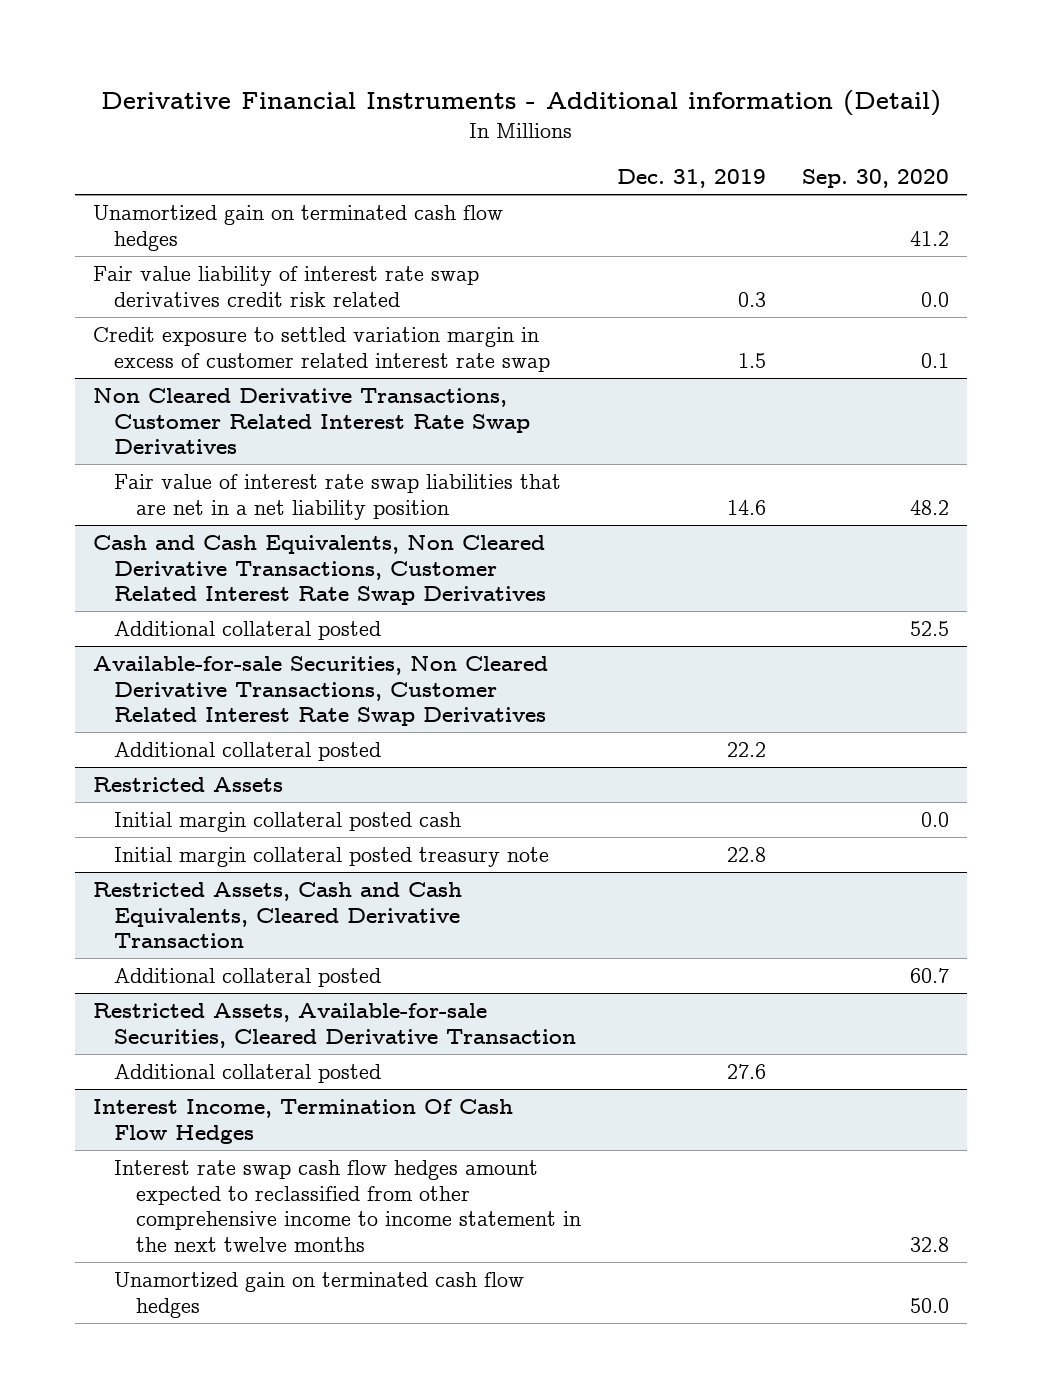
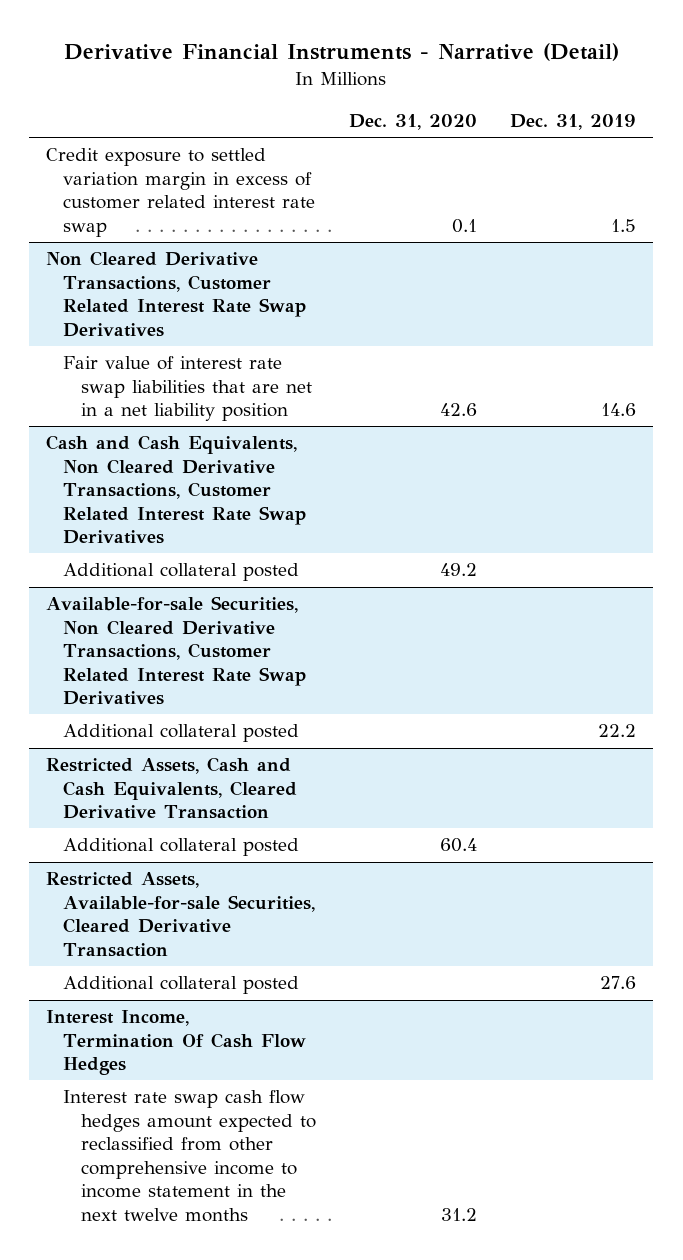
- Derivative Financial Instruments - Additional information (Detail)
+ Derivative Financial Instruments - Narrative (Detail)
- | Dec. 31, 2019 | Sep. 30, 2020
+ | Dec. 31, 2020 | Dec. 31, 2019
- Unamortized gain on terminated cash flow hedges | | 41.2
- Fair value liability of interest rate swap derivatives credit risk related | 0.3 | 0.0
- Restricted Assets
- Initial margin collateral posted cash | | 0.0
- Initial margin collateral posted treasury note | 22.8 |
@ Interest Income, Termination Of Cash Flow Hedges
- Unamortized gain on terminated cash flow hedges | | 50.0

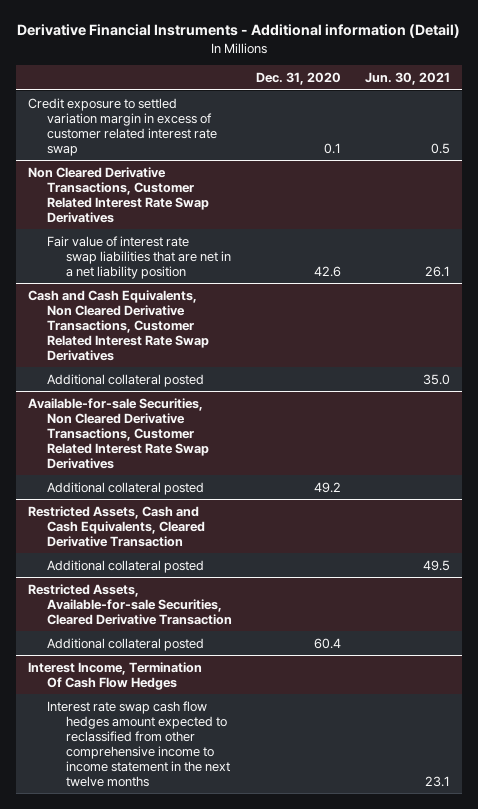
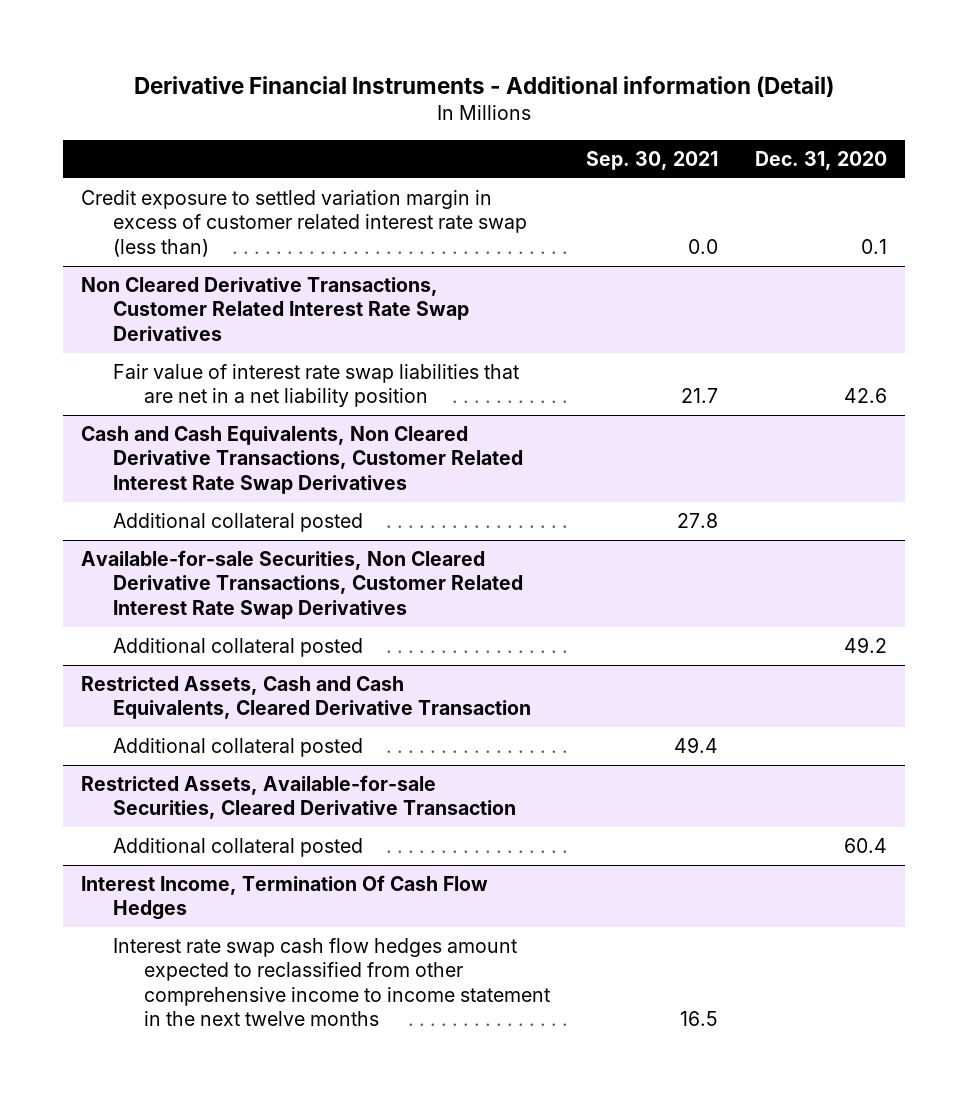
- | Dec. 31, 2020 | Jun. 30, 2021
+ | Sep. 30, 2021 | Dec. 31, 2020
- Credit exposure to settled variation margin in excess of customer related interest rate swap | 0.1 | 0.5
+ Credit exposure to settled variation margin in excess of customer related interest rate swap (less than) | 0.0 | 0.1

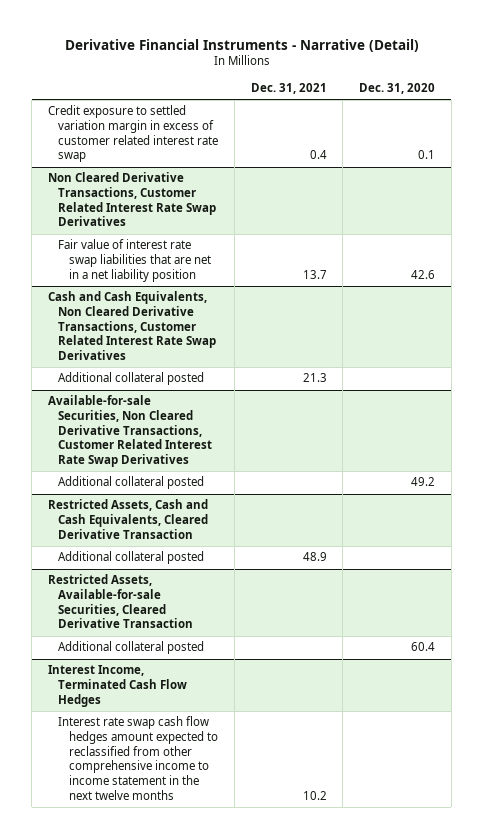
- Derivative Financial Instruments - Additional information (Detail)
+ Derivative Financial Instruments - Narrative (Detail)
- | Sep. 30, 2021 | Dec. 31, 2020
+ | Dec. 31, 2021 | Dec. 31, 2020
- Credit exposure to settled variation margin in excess of customer related interest rate swap (less than) | 0.0 | 0.1
+ Credit exposure to settled variation margin in excess of customer related interest rate swap | 0.4 | 0.1
- Interest Income, Termination Of Cash Flow Hedges
+ Interest Income, Terminated Cash Flow Hedges

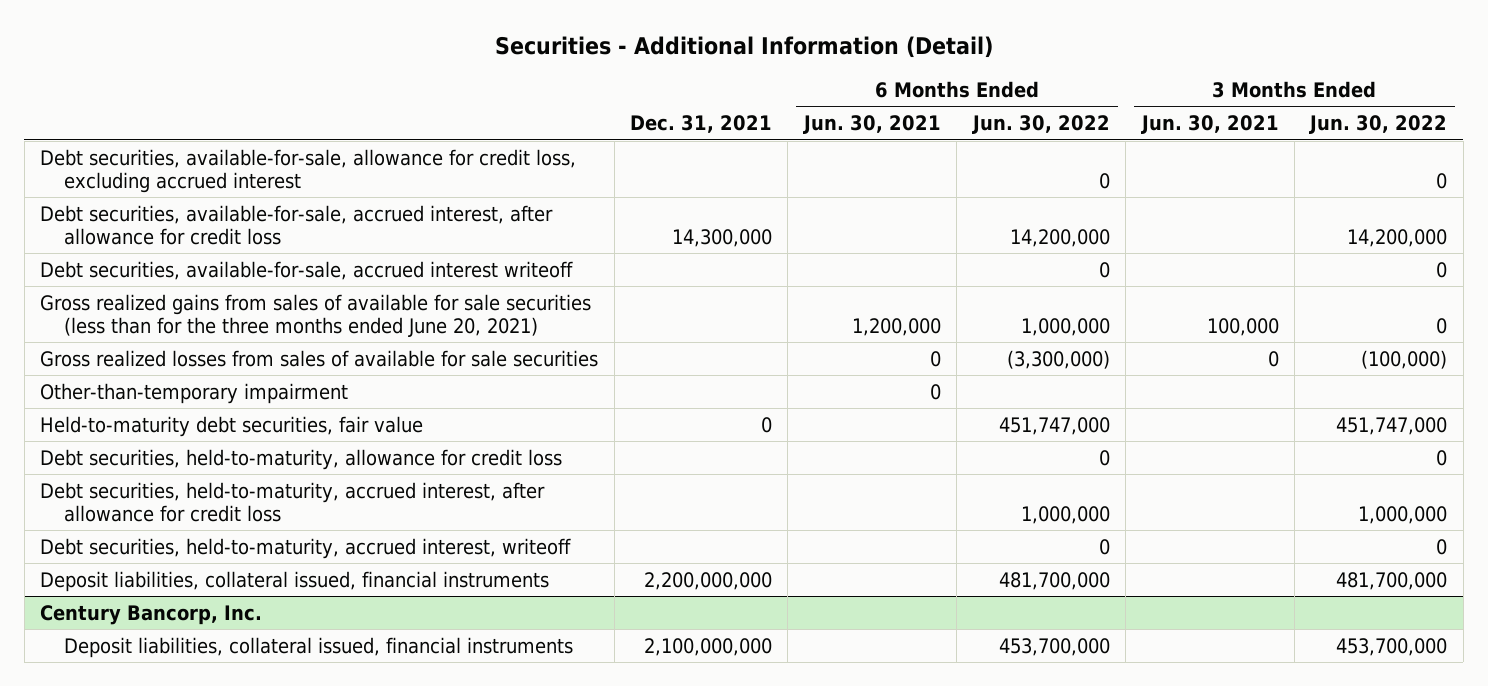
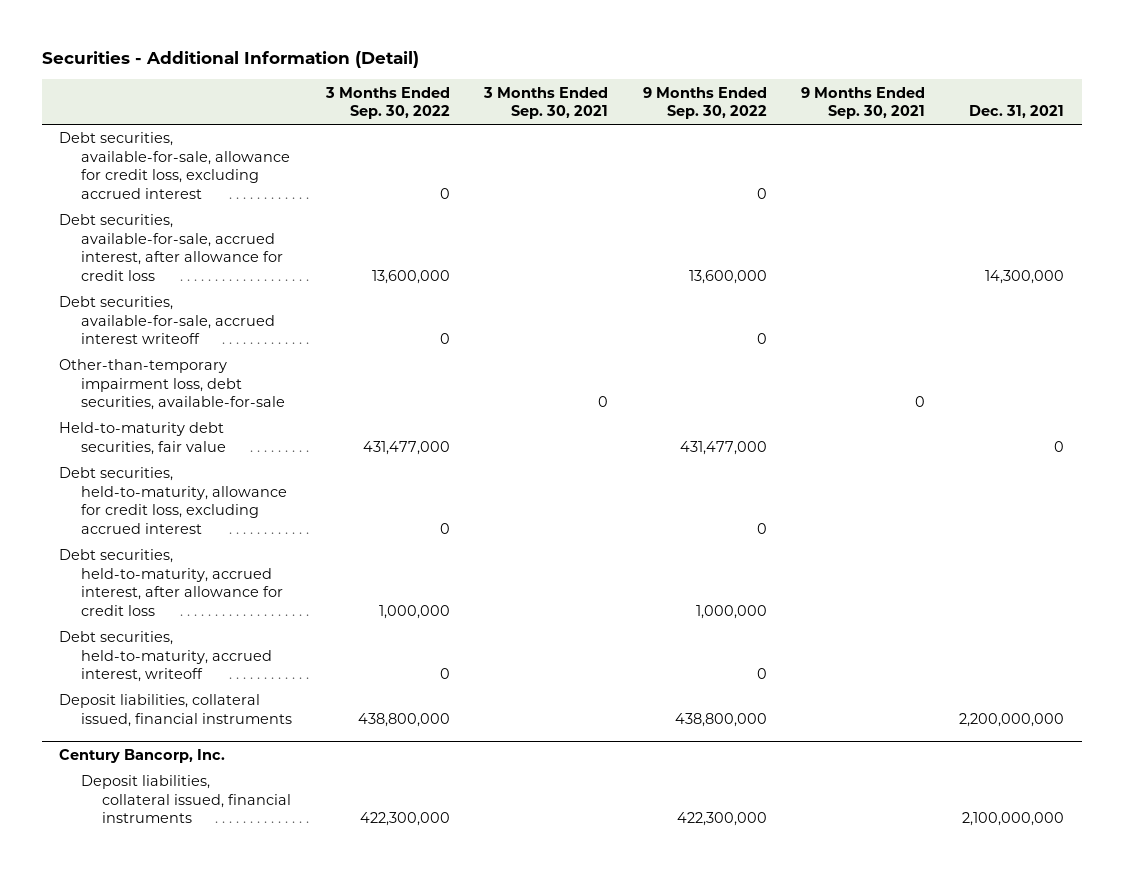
- | Dec. 31, 2021 | 6 Months Ended Jun. 30, 2021 | 6 Months Ended Jun. 30, 2022 | 3 Months Ended Jun. 30, 2021 | 3 Months Ended Jun. 30, 2022
+ | 3 Months Ended Sep. 30, 2022 | 3 Months Ended Sep. 30, 2021 | 9 Months Ended Sep. 30, 2022 | 9 Months Ended Sep. 30, 2021 | Dec. 31, 2021
- Gross realized gains from sales of available for sale securities (less than for the three months ended June 20, 2021) | | 1,200,000 | 1,000,000 | 100,000 | 0
- Gross realized losses from sales of available for sale securities | | 0 | (3,300,000) | 0 | (100,000)
- Other-than-temporary impairment | | 0 | | |
+ Other-than-temporary impairment loss, debt securities, available-for-sale | | 0 | | 0 |
- Debt securities, held-to-maturity, allowance for credit loss | | | 0 | | 0
+ Debt securities, held-to-maturity, allowance for credit loss, excluding accrued interest | 0 | | 0 | |

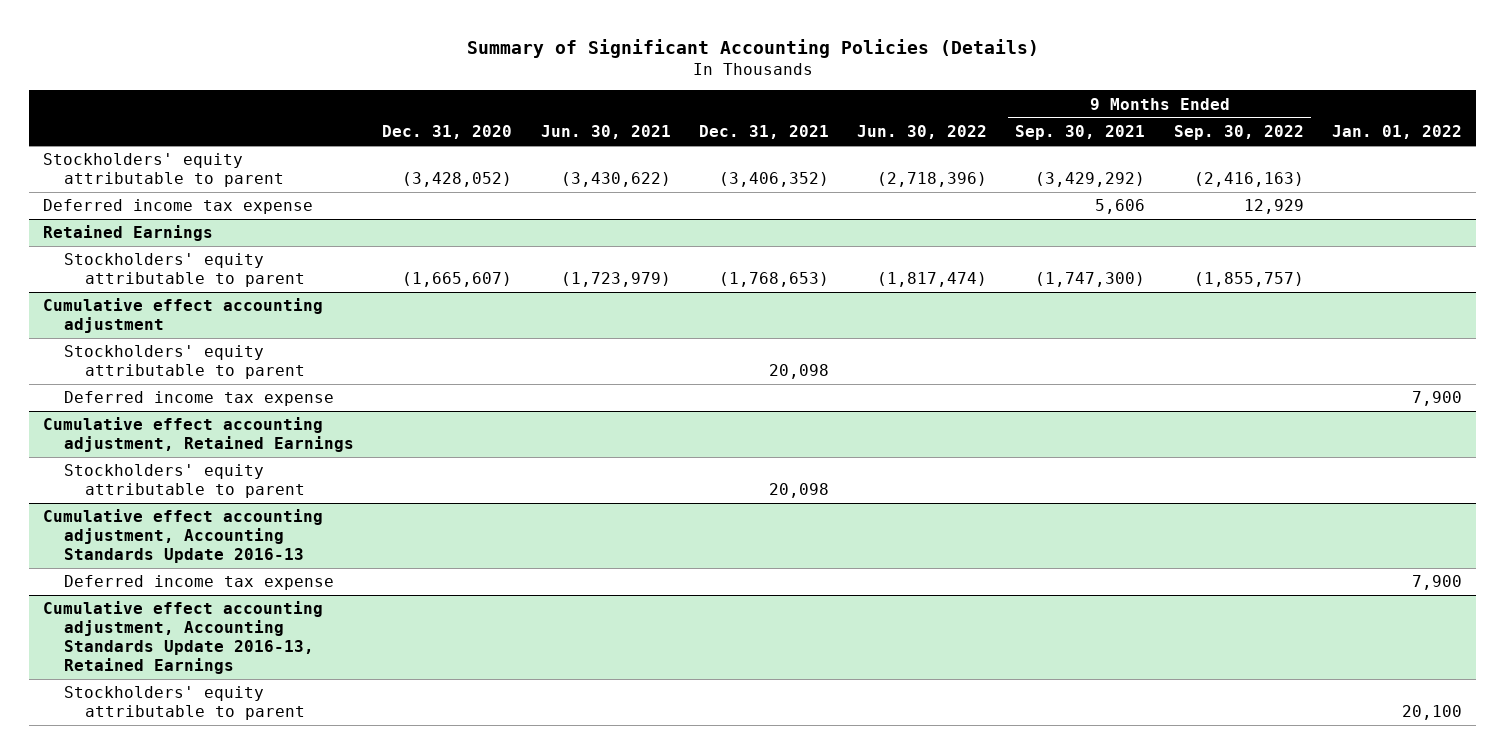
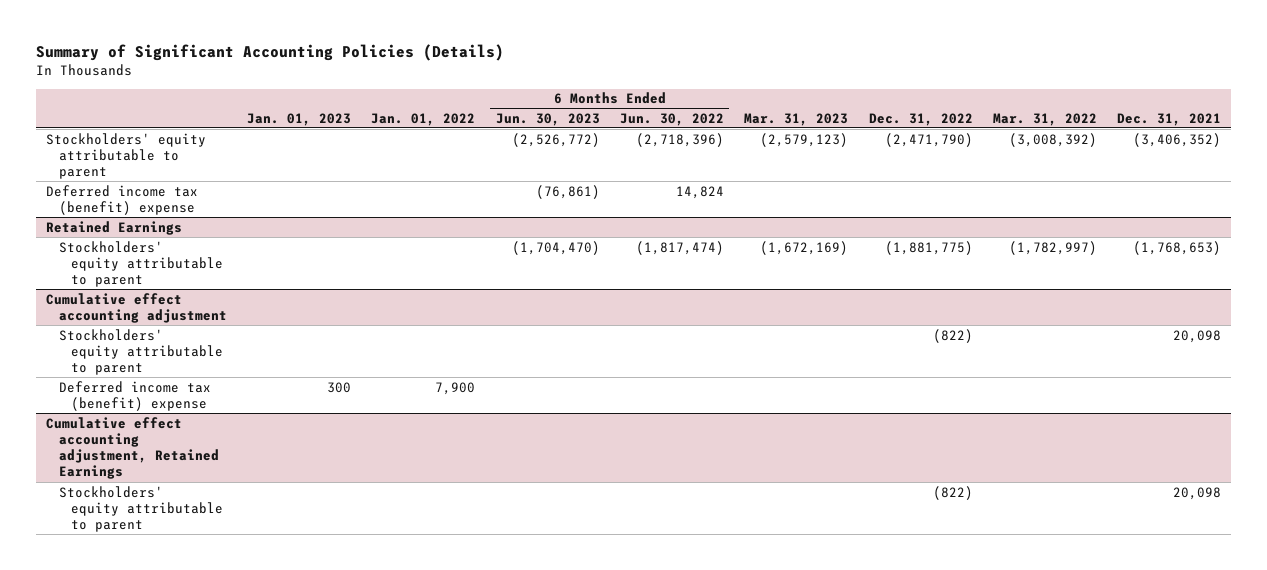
- | Dec. 31, 2020 | Jun. 30, 2021 | Dec. 31, 2021 | Jun. 30, 2022 | 9 Months Ended Sep. 30, 2021 | 9 Months Ended Sep. 30, 2022 | Jan. 01, 2022
+ | Jan. 01, 2023 | Jan. 01, 2022 | 6 Months Ended Jun. 30, 2023 | 6 Months Ended Jun. 30, 2022 | Mar. 31, 2023 | Dec. 31, 2022 | Mar. 31, 2022 | Dec. 31, 2021
- Deferred income tax expense | | | | | 5,606 | 12,929 |
+ Deferred income tax (benefit) expense | | | (76,861) | 14,824 | | | |
@ Cumulative effect accounting adjustment
- Deferred income tax expense | | | | | | | 7,900
+ Deferred income tax (benefit) expense | 300 | 7,900 | | | | | |
- Cumulative effect accounting adjustment, Accounting Standards Update 2016-13
- Deferred income tax expense | | | | | | | 7,900
- Cumulative effect accounting adjustment, Accounting Standards Update 2016-13, Retained Earnings
- Stockholders' equity attributable to parent | | | | | | | 20,100

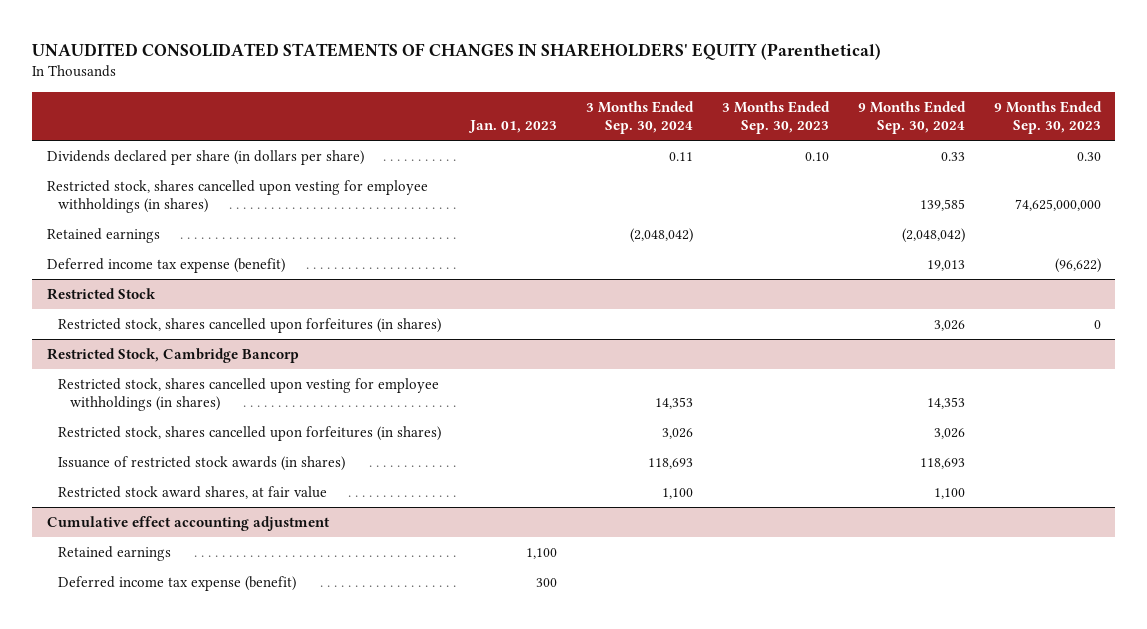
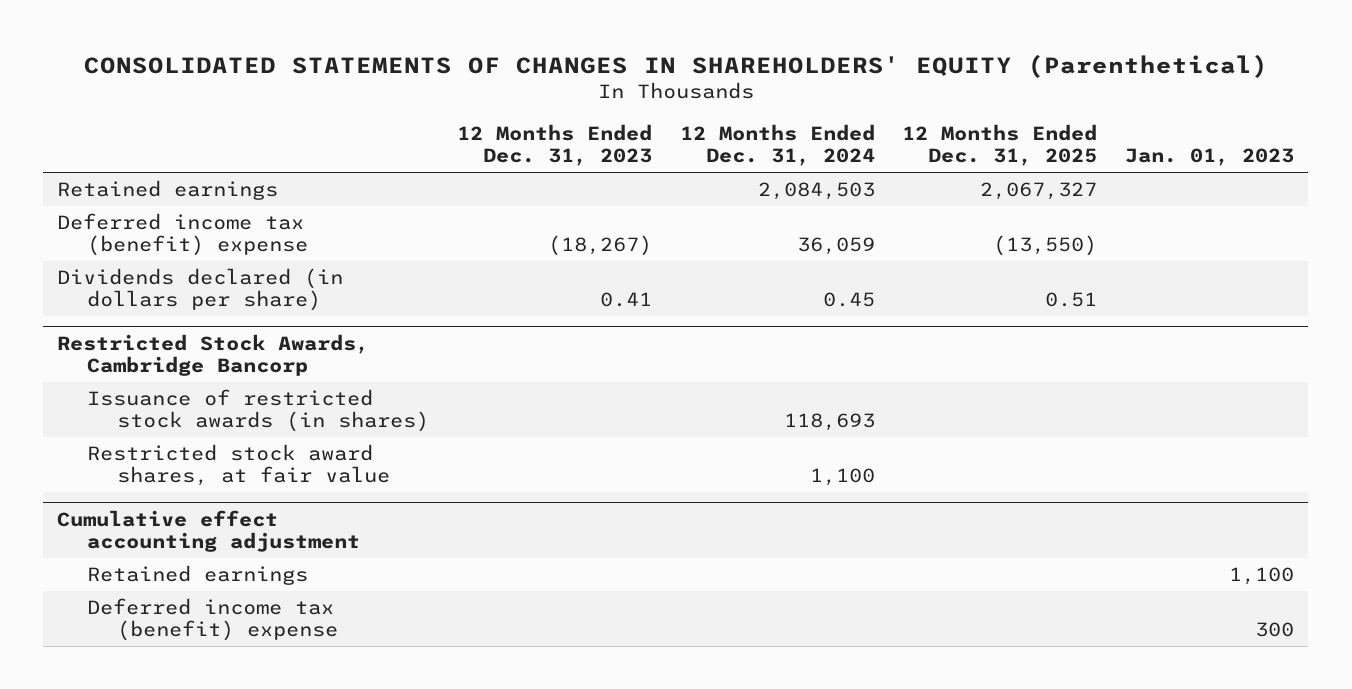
- UNAUDITED CONSOLIDATED STATEMENTS OF CHANGES IN SHAREHOLDERS' EQUITY (Parenthetical)
+ CONSOLIDATED STATEMENTS OF CHANGES IN SHAREHOLDERS' EQUITY (Parenthetical)
- | Jan. 01, 2023 | 3 Months Ended Sep. 30, 2024 | 3 Months Ended Sep. 30, 2023 | 9 Months Ended Sep. 30, 2024 | 9 Months Ended Sep. 30, 2023
+ | 12 Months Ended Dec. 31, 2023 | 12 Months Ended Dec. 31, 2024 | 12 Months Ended Dec. 31, 2025 | Jan. 01, 2023
- Dividends declared per share (in dollars per share) | | 0.11 | 0.10 | 0.33 | 0.30
- Restricted stock, shares cancelled upon vesting for employee withholdings (in shares) | | | | 139,585 | 74,625,000,000
- Deferred income tax expense (benefit) | | | | 19,013 | (96,622)
- Restricted Stock
- Restricted stock, shares cancelled upon forfeitures (in shares) | | | | 3,026 | 0
- Restricted Stock, Cambridge Bancorp
- Restricted stock, shares cancelled upon vesting for employee withholdings (in shares) | | 14,353 | | 14,353 |
- Restricted stock, shares cancelled upon forfeitures (in shares) | | 3,026 | | 3,026 |
+ Deferred income tax (benefit) expense | (18,267) | 36,059 | (13,550) |
+ Dividends declared (in dollars per share) | 0.41 | 0.45 | 0.51 |
+ Restricted Stock Awards, Cambridge Bancorp
@ Cumulative effect accounting adjustment
- Deferred income tax expense (benefit) | 300 | | | |
+ Deferred income tax (benefit) expense | | | | 300

